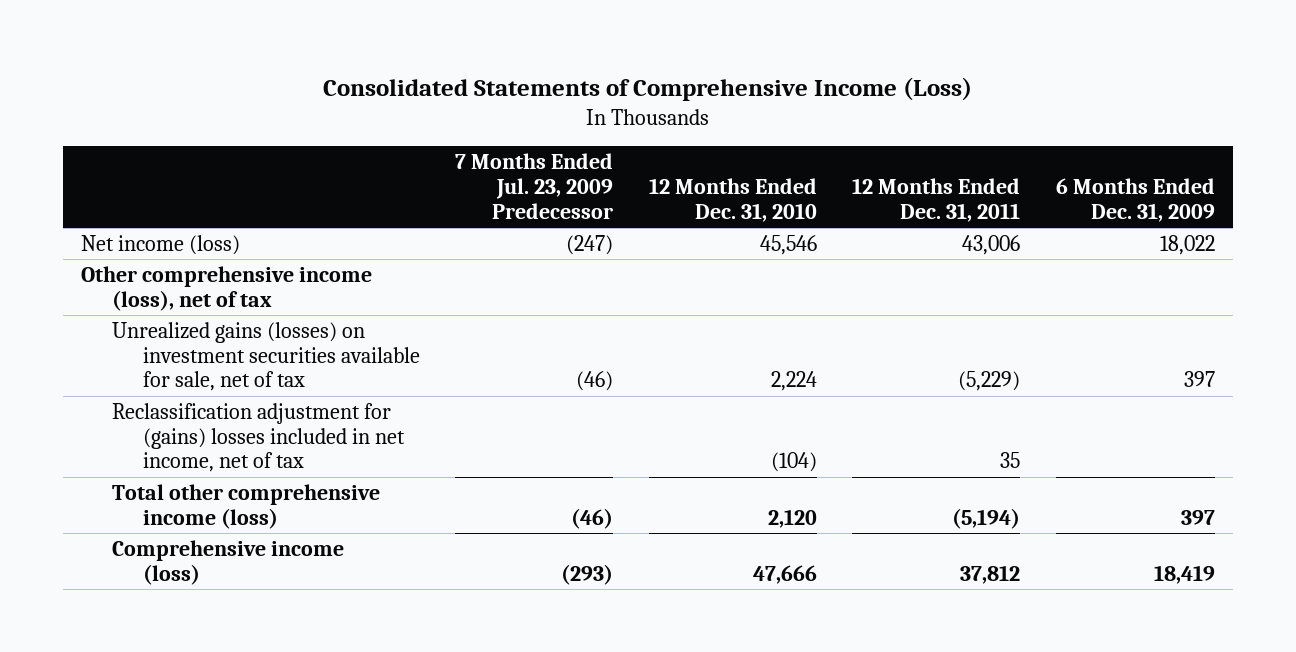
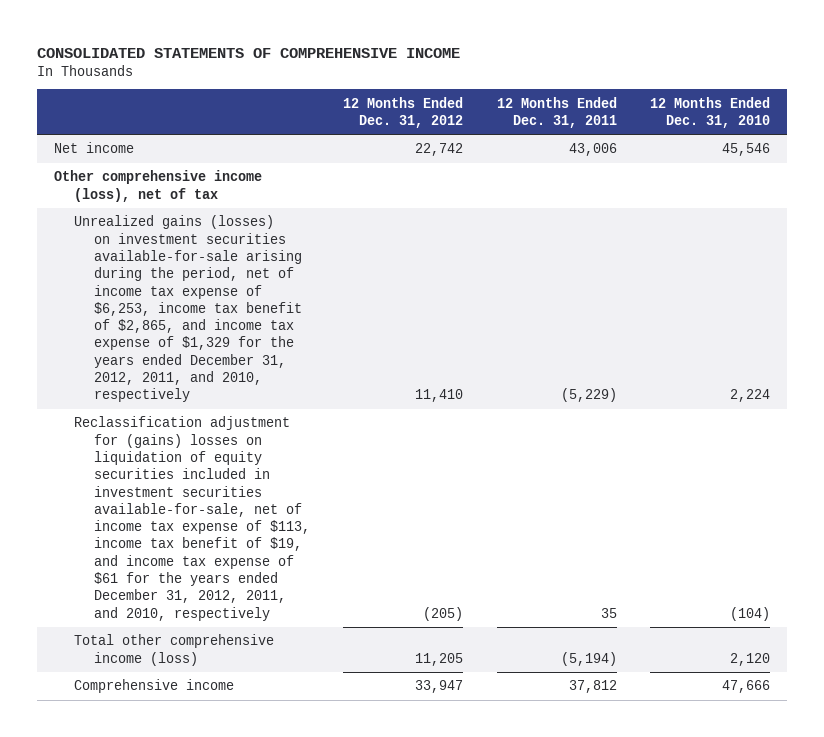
- Consolidated Statements of Comprehensive Income (Loss)
+ CONSOLIDATED STATEMENTS OF COMPREHENSIVE INCOME
- | 7 Months Ended Jul. 23, 2009 Predecessor | 12 Months Ended Dec. 31, 2010 | 12 Months Ended Dec. 31, 2011 | 6 Months Ended Dec. 31, 2009
+ | 12 Months Ended Dec. 31, 2012 | 12 Months Ended Dec. 31, 2011 | 12 Months Ended Dec. 31, 2010
- Net income (loss) | (247) | 45,546 | 43,006 | 18,022
+ Net income | 22,742 | 43,006 | 45,546
- Unrealized gains (losses) on investment securities available for sale, net of tax | (46) | 2,224 | (5,229) | 397
- Reclassification adjustment for (gains) losses included in net income, net of tax | | (104) | 35 |
+ Unrealized gains (losses) on investment securities available-for-sale arising during the period, net of income tax expense of $6,253, income tax benefit of $2,865, and income tax expense of $1,329 for the years ended December 31, 2012, 2011, and 2010, respectively | 11,410 | (5,229) | 2,224
+ Reclassification adjustment for (gains) losses on liquidation of equity securities included in investment securities available-for-sale, net of income tax expense of $113, income tax benefit of $19, and income tax expense of $61 for the years ended December 31, 2012, 2011, and 2010, respectively | (205) | 35 | (104)
- Comprehensive income (loss) | (293) | 47,666 | 37,812 | 18,419
+ Comprehensive income | 33,947 | 37,812 | 47,666

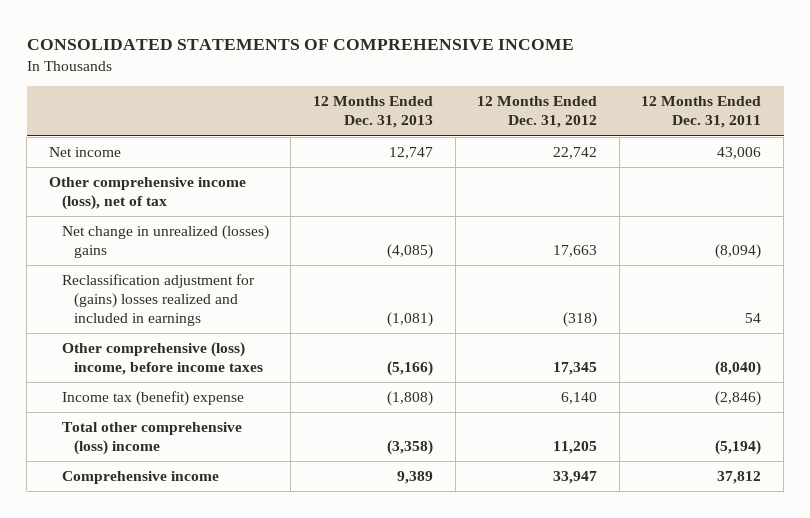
- | 12 Months Ended Dec. 31, 2012 | 12 Months Ended Dec. 31, 2011 | 12 Months Ended Dec. 31, 2010
+ | 12 Months Ended Dec. 31, 2013 | 12 Months Ended Dec. 31, 2012 | 12 Months Ended Dec. 31, 2011
- Unrealized gains (losses) on investment securities available-for-sale arising during the period, net of income tax expense of $6,253, income tax benefit of $2,865, and income tax expense of $1,329 for the years ended December 31, 2012, 2011, and 2010, respectively | 11,410 | (5,229) | 2,224
- Reclassification adjustment for (gains) losses on liquidation of equity securities included in investment securities available-for-sale, net of income tax expense of $113, income tax benefit of $19, and income tax expense of $61 for the years ended December 31, 2012, 2011, and 2010, respectively | (205) | 35 | (104)
- Total other comprehensive income (loss) | 11,205 | (5,194) | 2,120
+ Net change in unrealized (losses) gains | (4,085) | 17,663 | (8,094)
+ Reclassification adjustment for (gains) losses realized and included in earnings | (1,081) | (318) | 54
+ Other comprehensive (loss) income, before income taxes | (5,166) | 17,345 | (8,040)
+ Income tax (benefit) expense | (1,808) | 6,140 | (2,846)
+ Total other comprehensive (loss) income | (3,358) | 11,205 | (5,194)

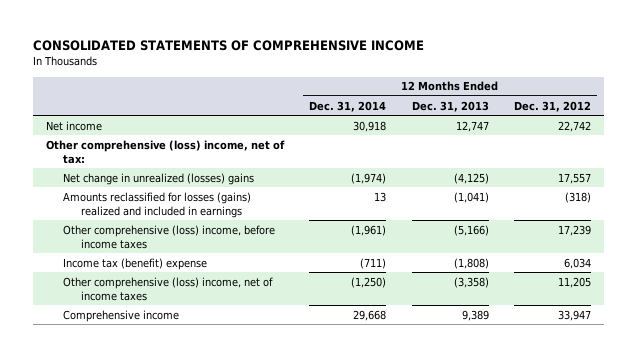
- | 12 Months Ended Dec. 31, 2013 | 12 Months Ended Dec. 31, 2012 | 12 Months Ended Dec. 31, 2011
+ | 12 Months Ended Dec. 31, 2014 | 12 Months Ended Dec. 31, 2013 | 12 Months Ended Dec. 31, 2012
- Other comprehensive income (loss), net of tax
- Net change in unrealized (losses) gains | (4,085) | 17,663 | (8,094)
- Reclassification adjustment for (gains) losses realized and included in earnings | (1,081) | (318) | 54
- Other comprehensive (loss) income, before income taxes | (5,166) | 17,345 | (8,040)
- Income tax (benefit) expense | (1,808) | 6,140 | (2,846)
- Total other comprehensive (loss) income | (3,358) | 11,205 | (5,194)
+ Other comprehensive (loss) income, net of tax:
+ Net change in unrealized (losses) gains | (1,974) | (4,125) | 17,557
+ Amounts reclassified for losses (gains) realized and included in earnings | 13 | (1,041) | (318)
+ Other comprehensive (loss) income, before income taxes | (1,961) | (5,166) | 17,239
+ Income tax (benefit) expense | (711) | (1,808) | 6,034
+ Other comprehensive (loss) income, net of income taxes | (1,250) | (3,358) | 11,205

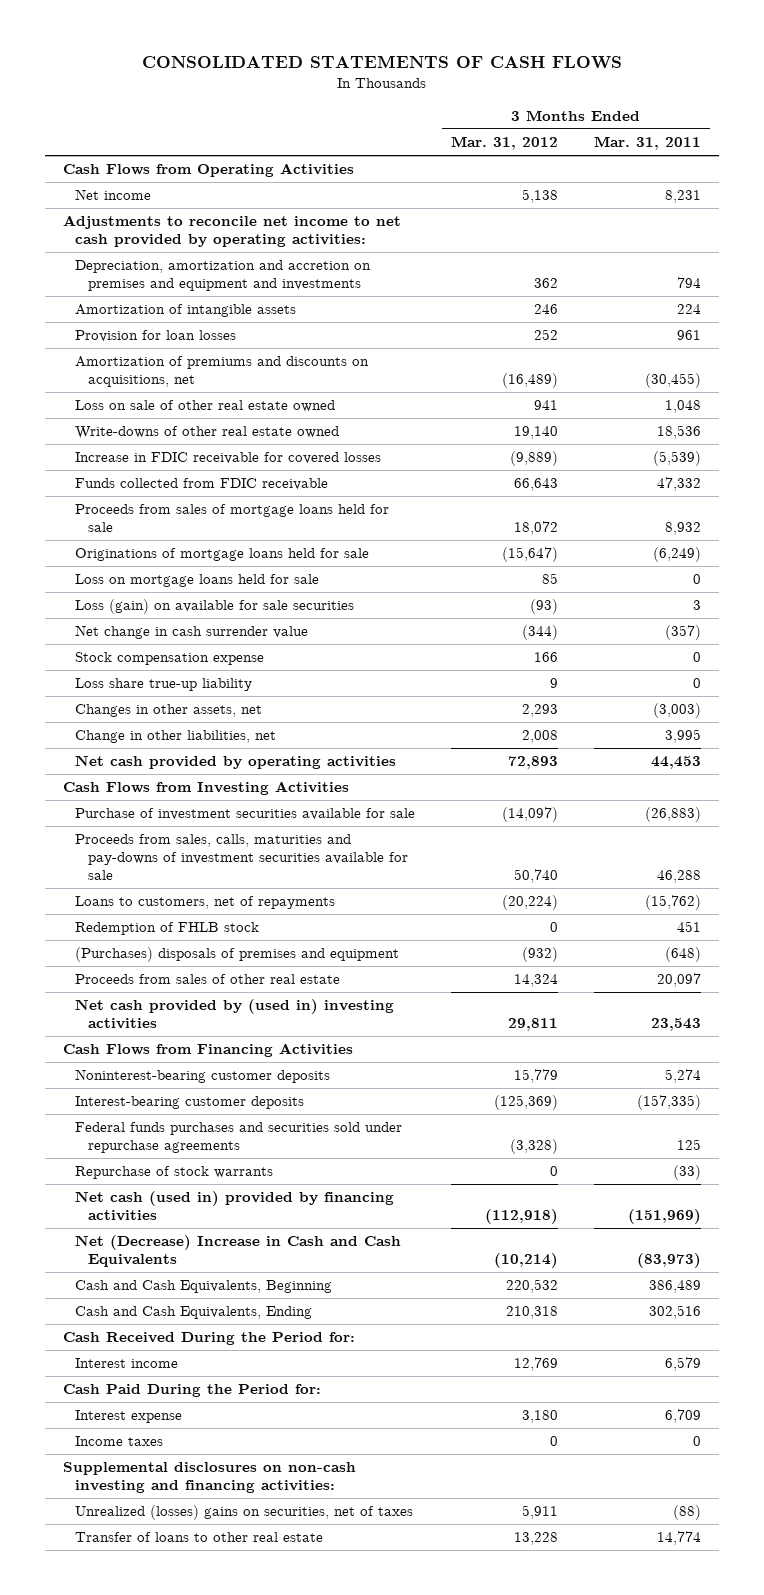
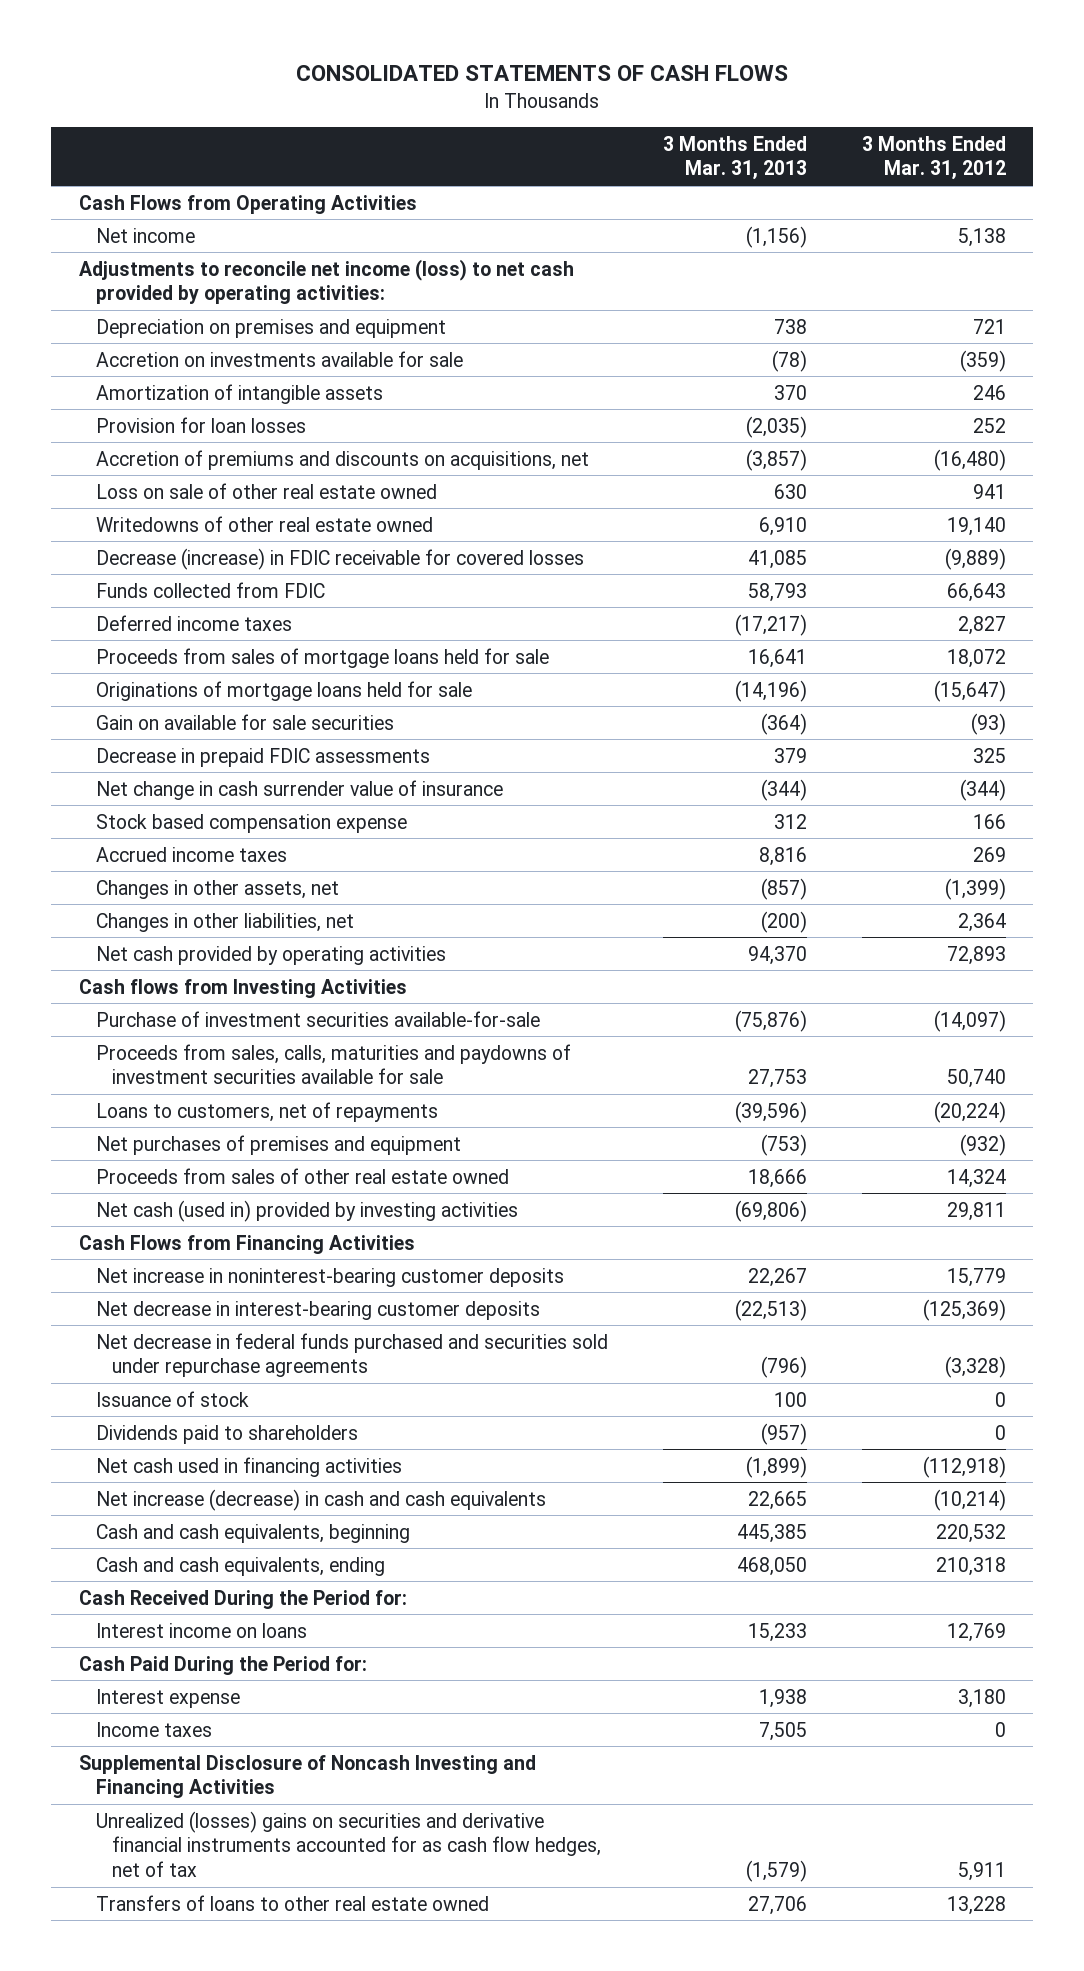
- | 3 Months Ended Mar. 31, 2012 | 3 Months Ended Mar. 31, 2011
+ | 3 Months Ended Mar. 31, 2013 | 3 Months Ended Mar. 31, 2012
- Adjustments to reconcile net income to net cash provided by operating activities:
- Depreciation, amortization and accretion on premises and equipment and investments | 362 | 794
+ Adjustments to reconcile net income (loss) to net cash provided by operating activities:
+ Depreciation on premises and equipment | 738 | 721
+ Accretion on investments available for sale | (78) | (359)
- Amortization of premiums and discounts on acquisitions, net | (16,489) | (30,455)
+ Accretion of premiums and discounts on acquisitions, net | (3,857) | (16,480)
- Write-downs of other real estate owned | 19,140 | 18,536
- Increase in FDIC receivable for covered losses | (9,889) | (5,539)
- Funds collected from FDIC receivable | 66,643 | 47,332
+ Writedowns of other real estate owned | 6,910 | 19,140
+ Decrease (increase) in FDIC receivable for covered losses | 41,085 | (9,889)
+ Funds collected from FDIC | 58,793 | 66,643
+ Deferred income taxes | (17,217) | 2,827
- Loss on mortgage loans held for sale | 85 | 0
- Loss (gain) on available for sale securities | (93) | 3
- Net change in cash surrender value | (344) | (357)
- Stock compensation expense | 166 | 0
- Loss share true-up liability | 9 | 0
- Changes in other assets, net | 2,293 | (3,003)
- Change in other liabilities, net | 2,008 | 3,995
+ Gain on available for sale securities | (364) | (93)
+ Decrease in prepaid FDIC assessments | 379 | 325
+ Net change in cash surrender value of insurance | (344) | (344)
+ Stock based compensation expense | 312 | 166
+ Accrued income taxes | 8,816 | 269
+ Changes in other assets, net | (857) | (1,399)
+ Changes in other liabilities, net | (200) | 2,364
- Cash Flows from Investing Activities
- Purchase of investment securities available for sale | (14,097) | (26,883)
- Proceeds from sales, calls, maturities and pay-downs of investment securities available for sale | 50,740 | 46,288
+ Cash flows from Investing Activities
+ Purchase of investment securities available-for-sale | (75,876) | (14,097)
+ Proceeds from sales, calls, maturities and paydowns of investment securities available for sale | 27,753 | 50,740
- Redemption of FHLB stock | 0 | 451
- (Purchases) disposals of premises and equipment | (932) | (648)
- Proceeds from sales of other real estate | 14,324 | 20,097
- Net cash provided by (used in) investing activities | 29,811 | 23,543
+ Net purchases of premises and equipment | (753) | (932)
+ Proceeds from sales of other real estate owned | 18,666 | 14,324
+ Net cash (used in) provided by investing activities | (69,806) | 29,811
- Noninterest-bearing customer deposits | 15,779 | 5,274
- Interest-bearing customer deposits | (125,369) | (157,335)
- Federal funds purchases and securities sold under repurchase agreements | (3,328) | 125
- Repurchase of stock warrants | 0 | (33)
- Net cash (used in) provided by financing activities | (112,918) | (151,969)
- Net (Decrease) Increase in Cash and Cash Equivalents | (10,214) | (83,973)
- Cash and Cash Equivalents, Beginning | 220,532 | 386,489
- Cash and Cash Equivalents, Ending | 210,318 | 302,516
+ Net increase in noninterest-bearing customer deposits | 22,267 | 15,779
+ Net decrease in interest-bearing customer deposits | (22,513) | (125,369)
+ Net decrease in federal funds purchased and securities sold under repurchase agreements | (796) | (3,328)
+ Issuance of stock | 100 | 0
+ Dividends paid to shareholders | (957) | 0
+ Net cash used in financing activities | (1,899) | (112,918)
+ Net increase (decrease) in cash and cash equivalents | 22,665 | (10,214)
+ Cash and cash equivalents, beginning | 445,385 | 220,532
+ Cash and cash equivalents, ending | 468,050 | 210,318
- Interest income | 12,769 | 6,579
+ Interest income on loans | 15,233 | 12,769
- Supplemental disclosures on non-cash investing and financing activities:
- Unrealized (losses) gains on securities, net of taxes | 5,911 | (88)
- Transfer of loans to other real estate | 13,228 | 14,774
+ Supplemental Disclosure of Noncash Investing and Financing Activities
+ Unrealized (losses) gains on securities and derivative financial instruments accounted for as cash flow hedges, net of tax | (1,579) | 5,911
+ Transfers of loans to other real estate owned | 27,706 | 13,228

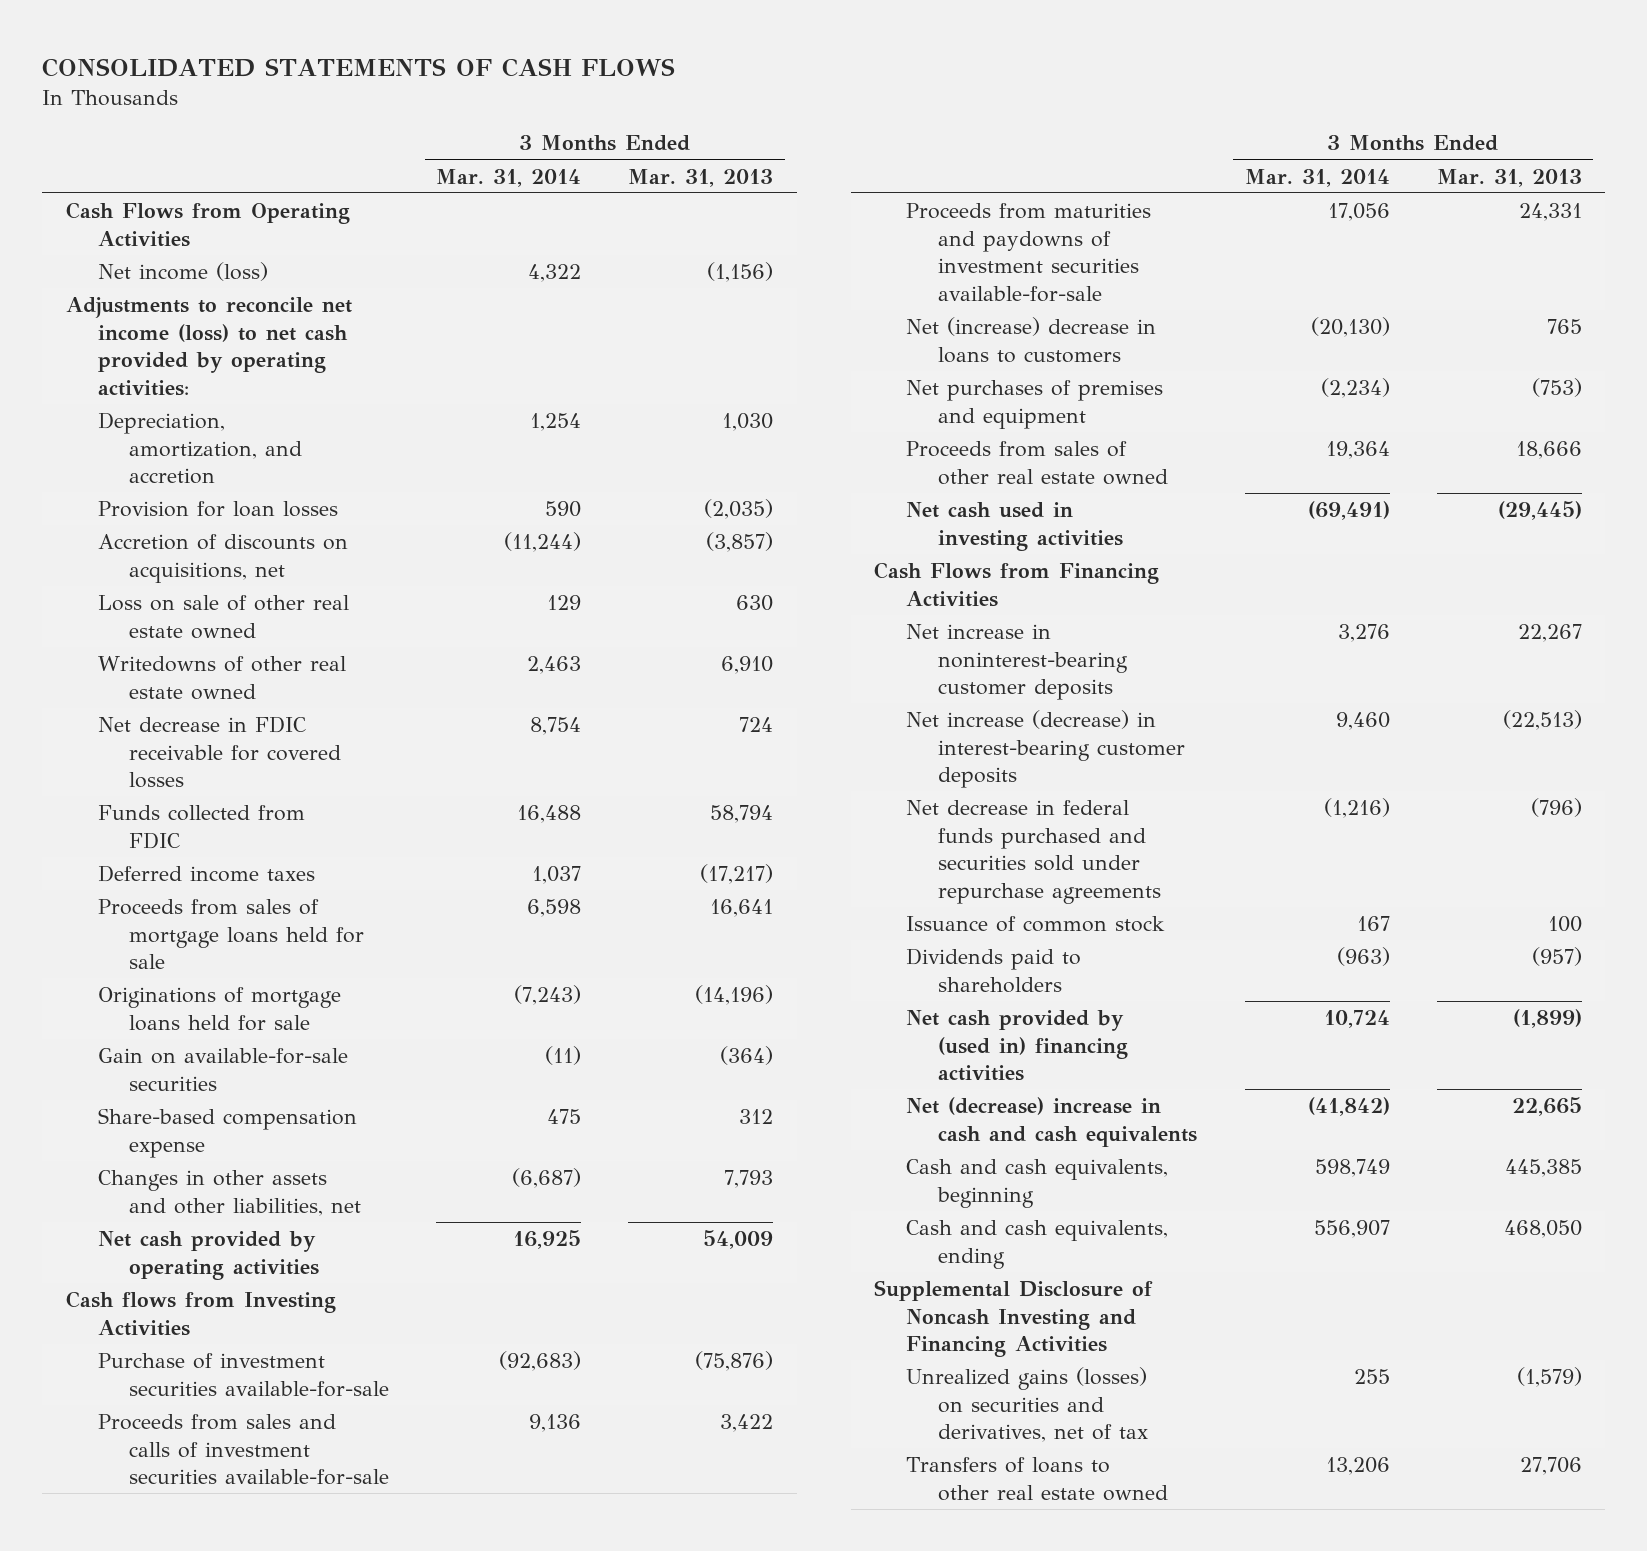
- | 3 Months Ended Mar. 31, 2013 | 3 Months Ended Mar. 31, 2012
+ | 3 Months Ended Mar. 31, 2014 | 3 Months Ended Mar. 31, 2013
- Net income | (1,156) | 5,138
+ Net income (loss) | 4,322 | (1,156)
- Depreciation on premises and equipment | 738 | 721
- Accretion on investments available for sale | (78) | (359)
- Amortization of intangible assets | 370 | 246
+ Depreciation, amortization, and accretion | 1,254 | 1,030
- Accretion of premiums and discounts on acquisitions, net | (3,857) | (16,480)
+ Accretion of discounts on acquisitions, net | (11,244) | (3,857)
- Decrease (increase) in FDIC receivable for covered losses | 41,085 | (9,889)
- Funds collected from FDIC | 58,793 | 66,643
+ Net decrease in FDIC receivable for covered losses | 8,754 | 724
+ Funds collected from FDIC | 16,488 | 58,794
- Gain on available for sale securities | (364) | (93)
- Decrease in prepaid FDIC assessments | 379 | 325
- Net change in cash surrender value of insurance | (344) | (344)
- Stock based compensation expense | 312 | 166
- Accrued income taxes | 8,816 | 269
- Changes in other assets, net | (857) | (1,399)
- Changes in other liabilities, net | (200) | 2,364
- Net cash provided by operating activities | 94,370 | 72,893
+ Gain on available-for-sale securities | (11) | (364)
+ Share-based compensation expense | 475 | 312
+ Changes in other assets and other liabilities, net | (6,687) | 7,793
+ Net cash provided by operating activities | 16,925 | 54,009
- Proceeds from sales, calls, maturities and paydowns of investment securities available for sale | 27,753 | 50,740
- Loans to customers, net of repayments | (39,596) | (20,224)
+ Proceeds from sales and calls of investment securities available-for-sale | 9,136 | 3,422
+ Proceeds from maturities and paydowns of investment securities available-for-sale | 17,056 | 24,331
+ Net (increase) decrease in loans to customers | (20,130) | 765
- Net cash (used in) provided by investing activities | (69,806) | 29,811
+ Net cash used in investing activities | (69,491) | (29,445)
- Net decrease in interest-bearing customer deposits | (22,513) | (125,369)
+ Net increase (decrease) in interest-bearing customer deposits | 9,460 | (22,513)
- Issuance of stock | 100 | 0
+ Issuance of common stock | 167 | 100
- Net cash used in financing activities | (1,899) | (112,918)
- Net increase (decrease) in cash and cash equivalents | 22,665 | (10,214)
+ Net cash provided by (used in) financing activities | 10,724 | (1,899)
+ Net (decrease) increase in cash and cash equivalents | (41,842) | 22,665
- Cash Received During the Period for:
- Interest income on loans | 15,233 | 12,769
- Cash Paid During the Period for:
- Interest expense | 1,938 | 3,180
- Income taxes | 7,505 | 0
- Unrealized (losses) gains on securities and derivative financial instruments accounted for as cash flow hedges, net of tax | (1,579) | 5,911
+ Unrealized gains (losses) on securities and derivatives, net of tax | 255 | (1,579)

